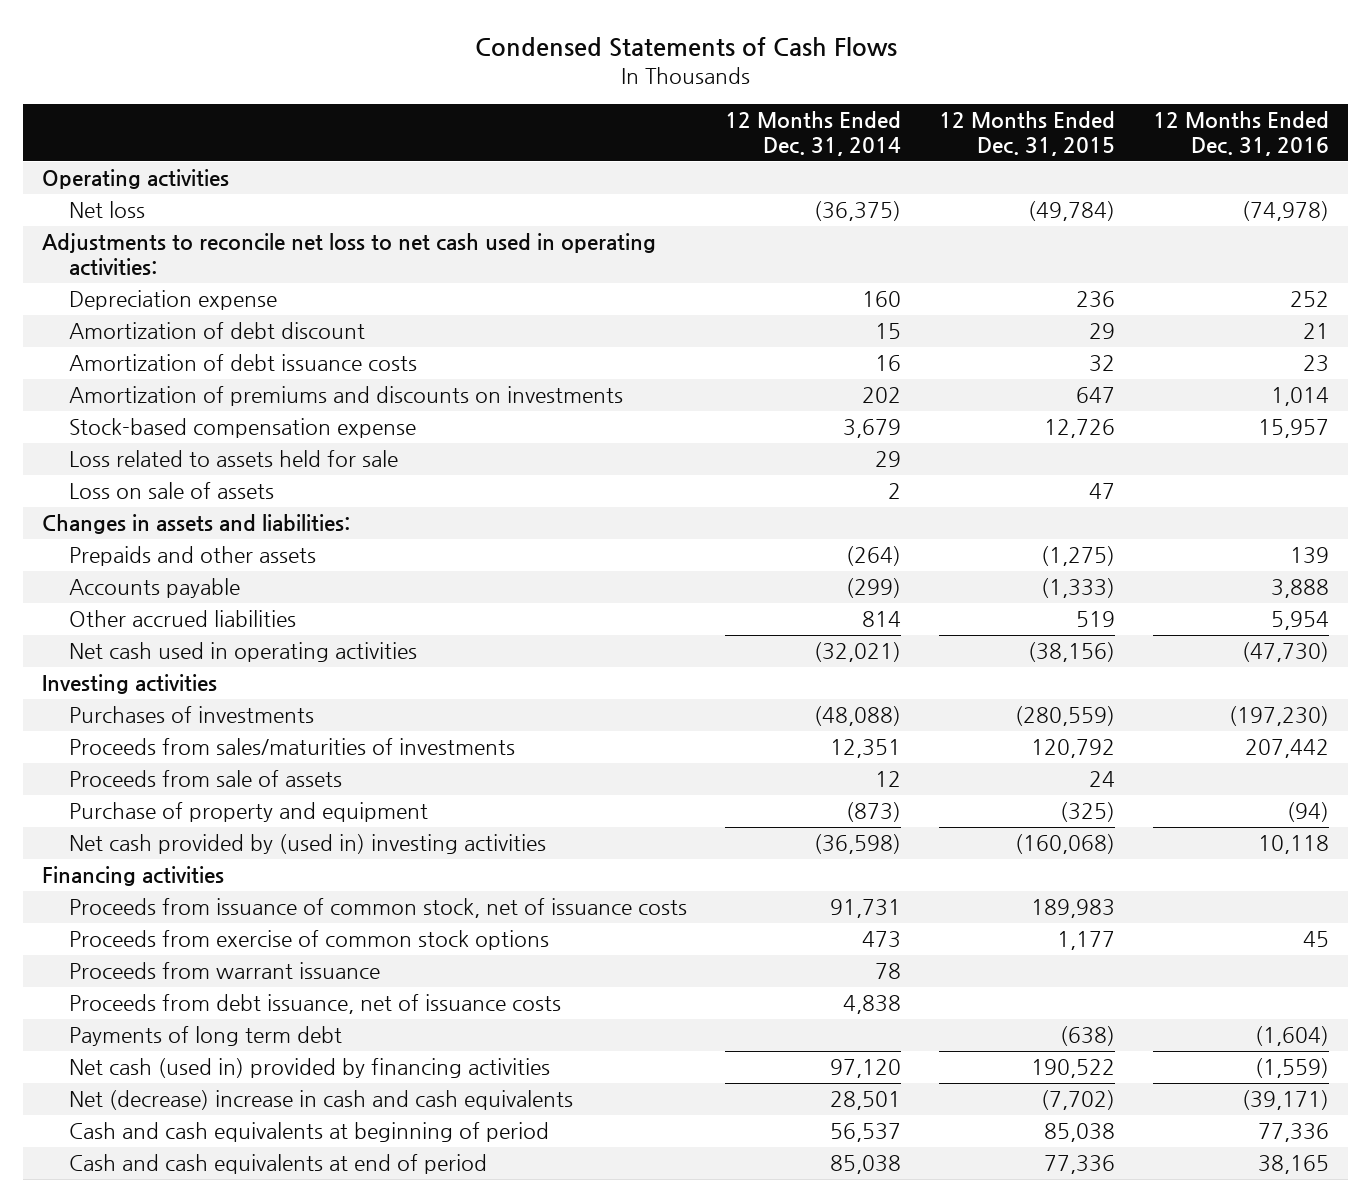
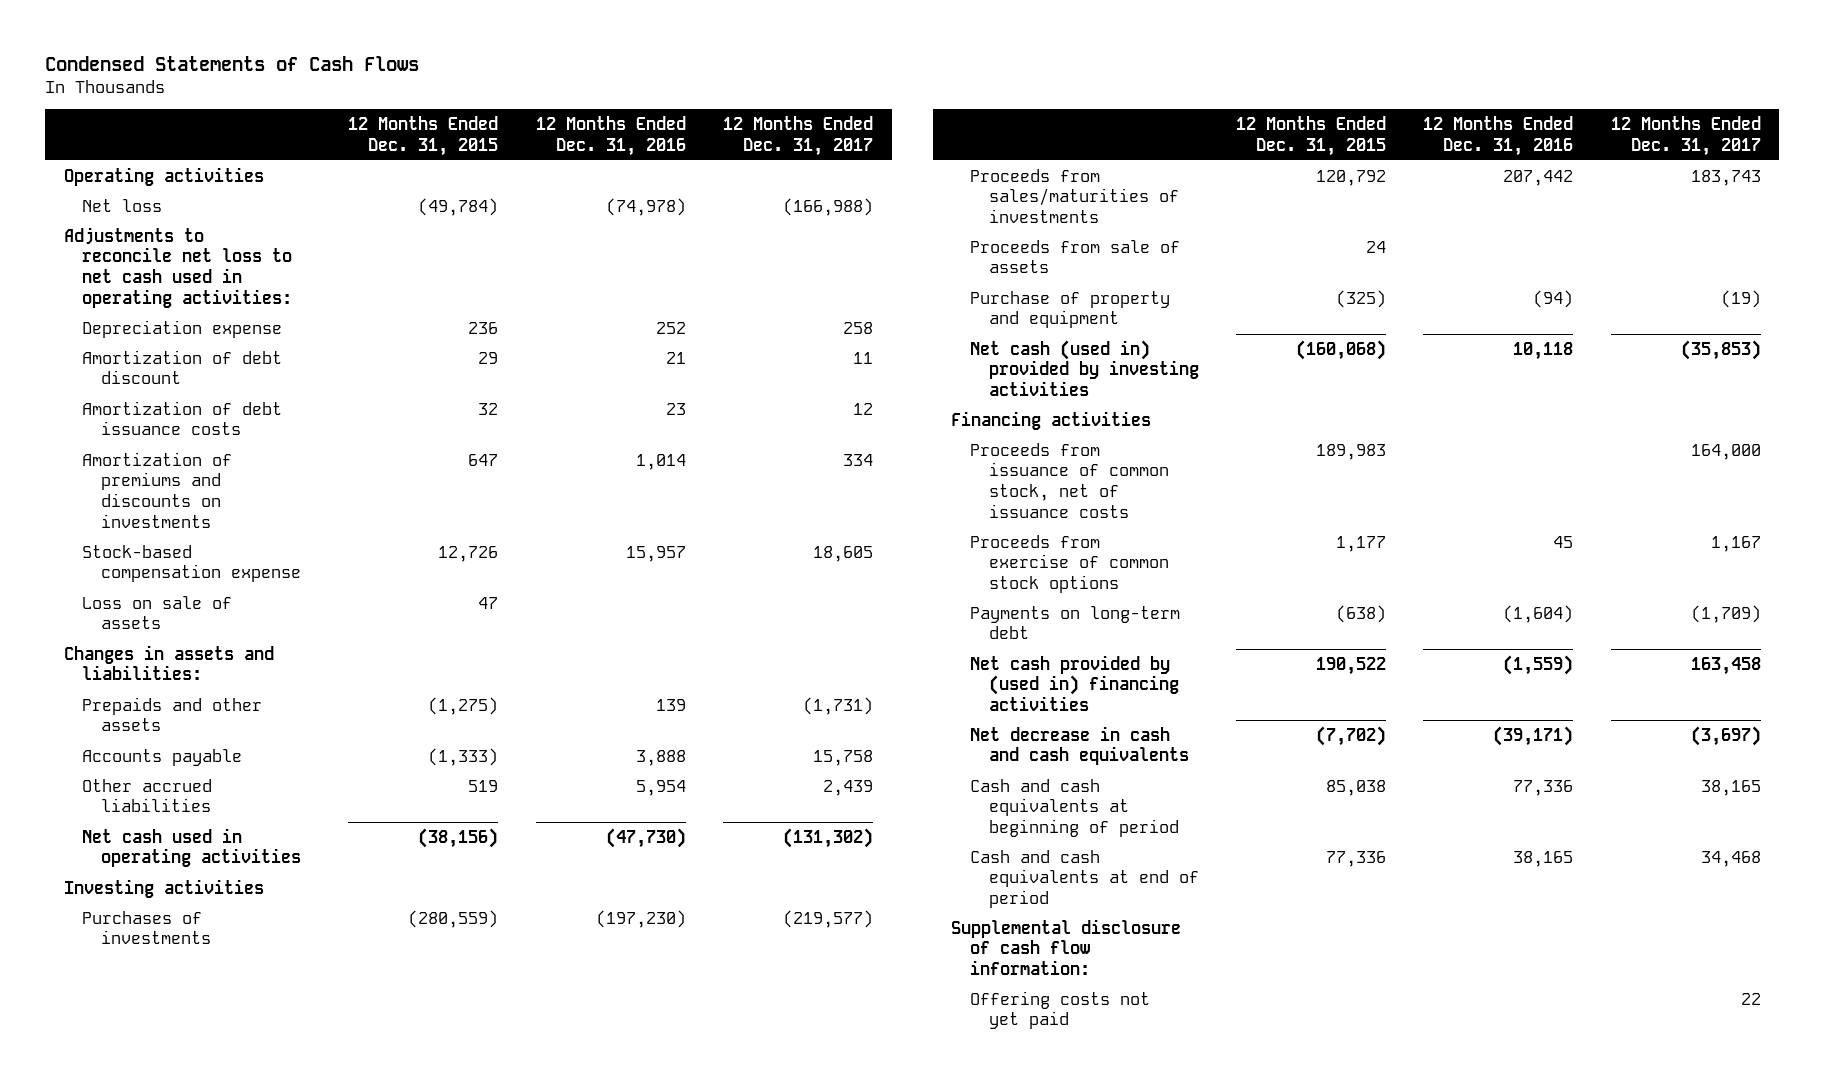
- | 12 Months Ended Dec. 31, 2014 | 12 Months Ended Dec. 31, 2015 | 12 Months Ended Dec. 31, 2016
+ | 12 Months Ended Dec. 31, 2015 | 12 Months Ended Dec. 31, 2016 | 12 Months Ended Dec. 31, 2017
- Loss related to assets held for sale | 29 | |
- Net cash provided by (used in) investing activities | (36,598) | (160,068) | 10,118
+ Net cash (used in) provided by investing activities | (160,068) | 10,118 | (35,853)
- Proceeds from warrant issuance | 78 | |
- Proceeds from debt issuance, net of issuance costs | 4,838 | |
- Payments of long term debt | | (638) | (1,604)
- Net cash (used in) provided by financing activities | 97,120 | 190,522 | (1,559)
- Net (decrease) increase in cash and cash equivalents | 28,501 | (7,702) | (39,171)
+ Payments on long-term debt | (638) | (1,604) | (1,709)
+ Net cash provided by (used in) financing activities | 190,522 | (1,559) | 163,458
+ Net decrease in cash and cash equivalents | (7,702) | (39,171) | (3,697)
+ Supplemental disclosure of cash flow information:
+ Offering costs not yet paid | | | 22

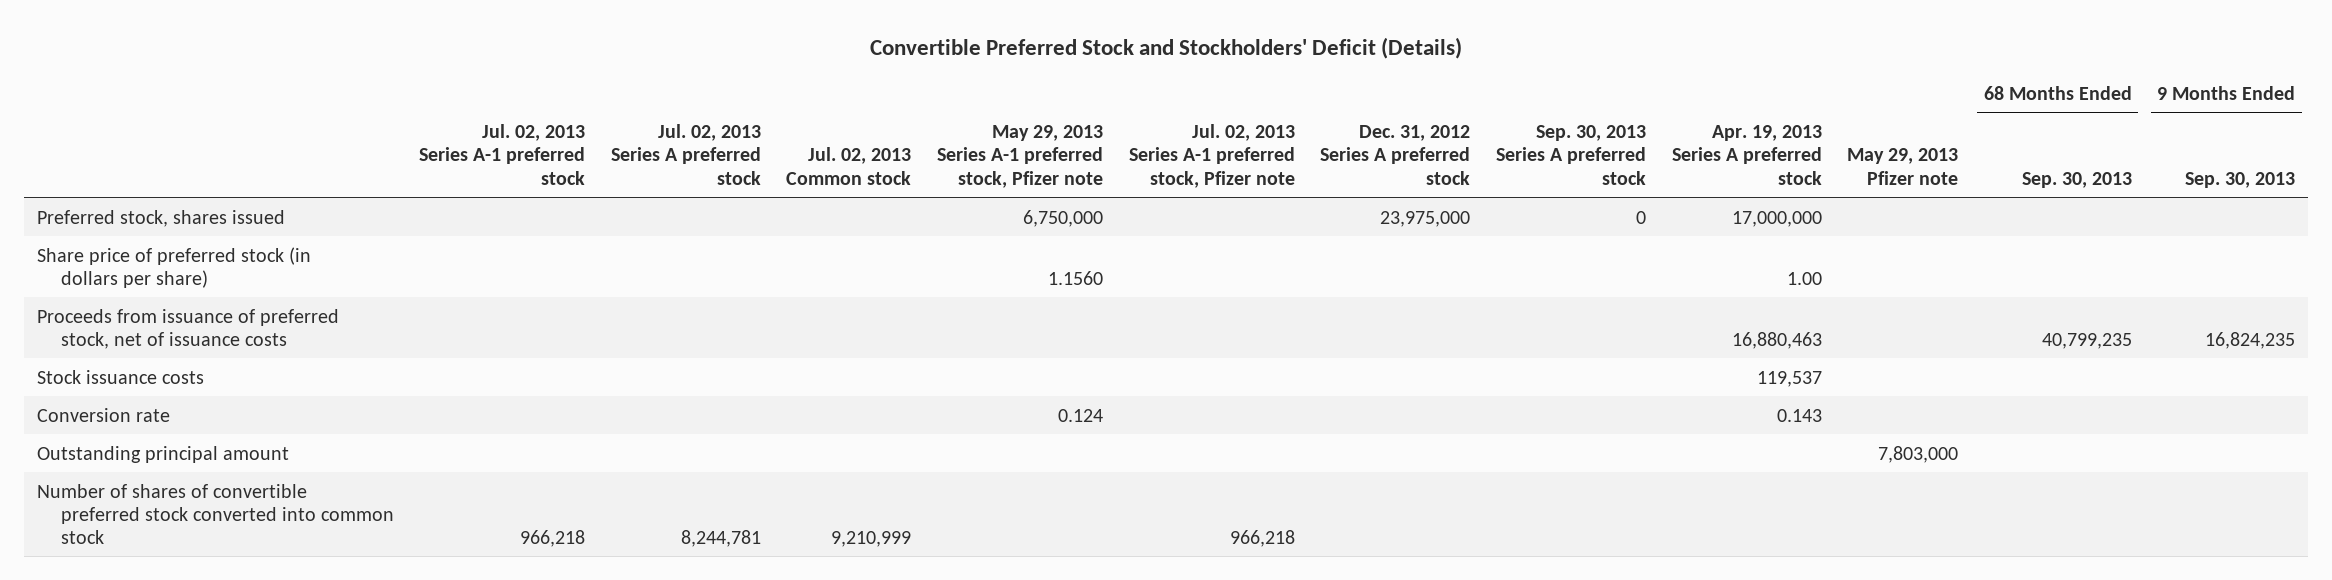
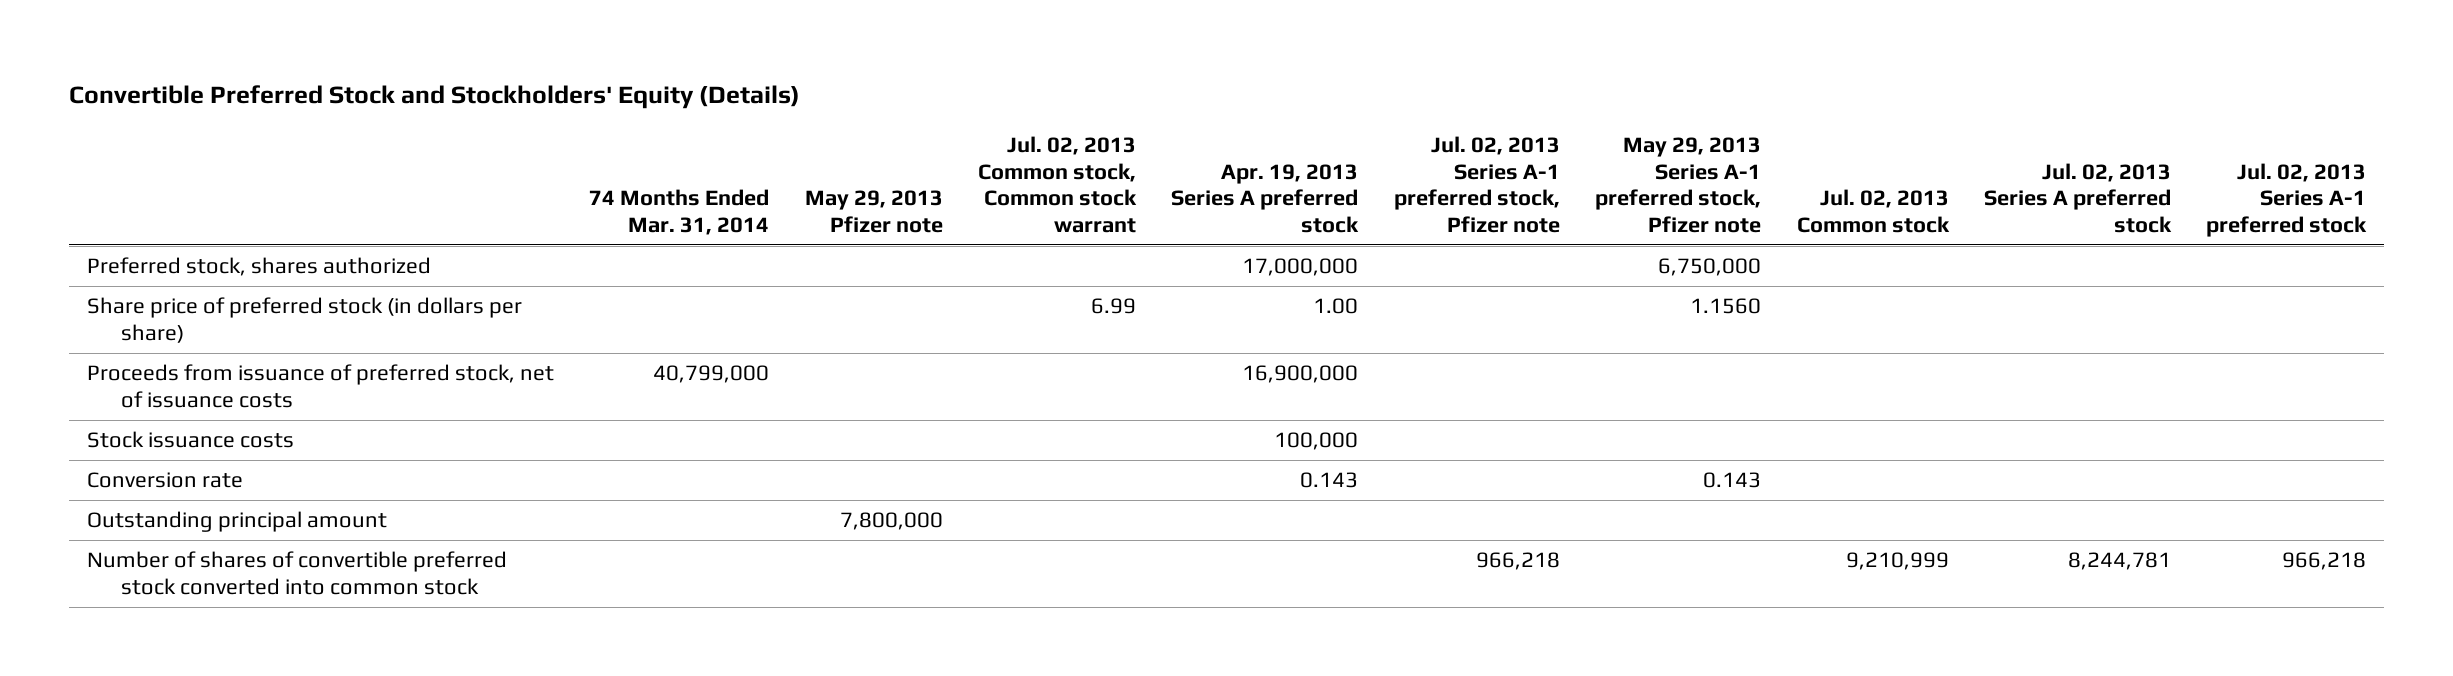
- Convertible Preferred Stock and Stockholders' Deficit (Details)
+ Convertible Preferred Stock and Stockholders' Equity (Details)
- | Jul. 02, 2013 Series A-1 preferred stock | Jul. 02, 2013 Series A preferred stock | Jul. 02, 2013 Common stock | May 29, 2013 Series A-1 preferred stock, Pfizer note | Jul. 02, 2013 Series A-1 preferred stock, Pfizer note | Dec. 31, 2012 Series A preferred stock | Sep. 30, 2013 Series A preferred stock | Apr. 19, 2013 Series A preferred stock | May 29, 2013 Pfizer note | 68 Months Ended Sep. 30, 2013 | 9 Months Ended Sep. 30, 2013
+ | 74 Months Ended Mar. 31, 2014 | May 29, 2013 Pfizer note | Jul. 02, 2013 Common stock, Common stock warrant | Apr. 19, 2013 Series A preferred stock | Jul. 02, 2013 Series A-1 preferred stock, Pfizer note | May 29, 2013 Series A-1 preferred stock, Pfizer note | Jul. 02, 2013 Common stock | Jul. 02, 2013 Series A preferred stock | Jul. 02, 2013 Series A-1 preferred stock
- Preferred stock, shares issued | | | | 6,750,000 | | 23,975,000 | 0 | 17,000,000 | | |
+ Preferred stock, shares authorized | | | | 17,000,000 | | 6,750,000 | | |
- Proceeds from issuance of preferred stock, net of issuance costs | | | | | | | | 16,880,463 | | 40,799,235 | 16,824,235
- Stock issuance costs | | | | | | | | 119,537 | | |
- Conversion rate | | | | 0.124 | | | | 0.143 | | |
- Outstanding principal amount | | | | | | | | | 7,803,000 | |
+ Proceeds from issuance of preferred stock, net of issuance costs | 40,799,000 | | | 16,900,000 | | | | |
+ Stock issuance costs | | | | 100,000 | | | | |
+ Conversion rate | | | | 0.143 | | 0.143 | | |
+ Outstanding principal amount | | 7,800,000 | | | | | | |

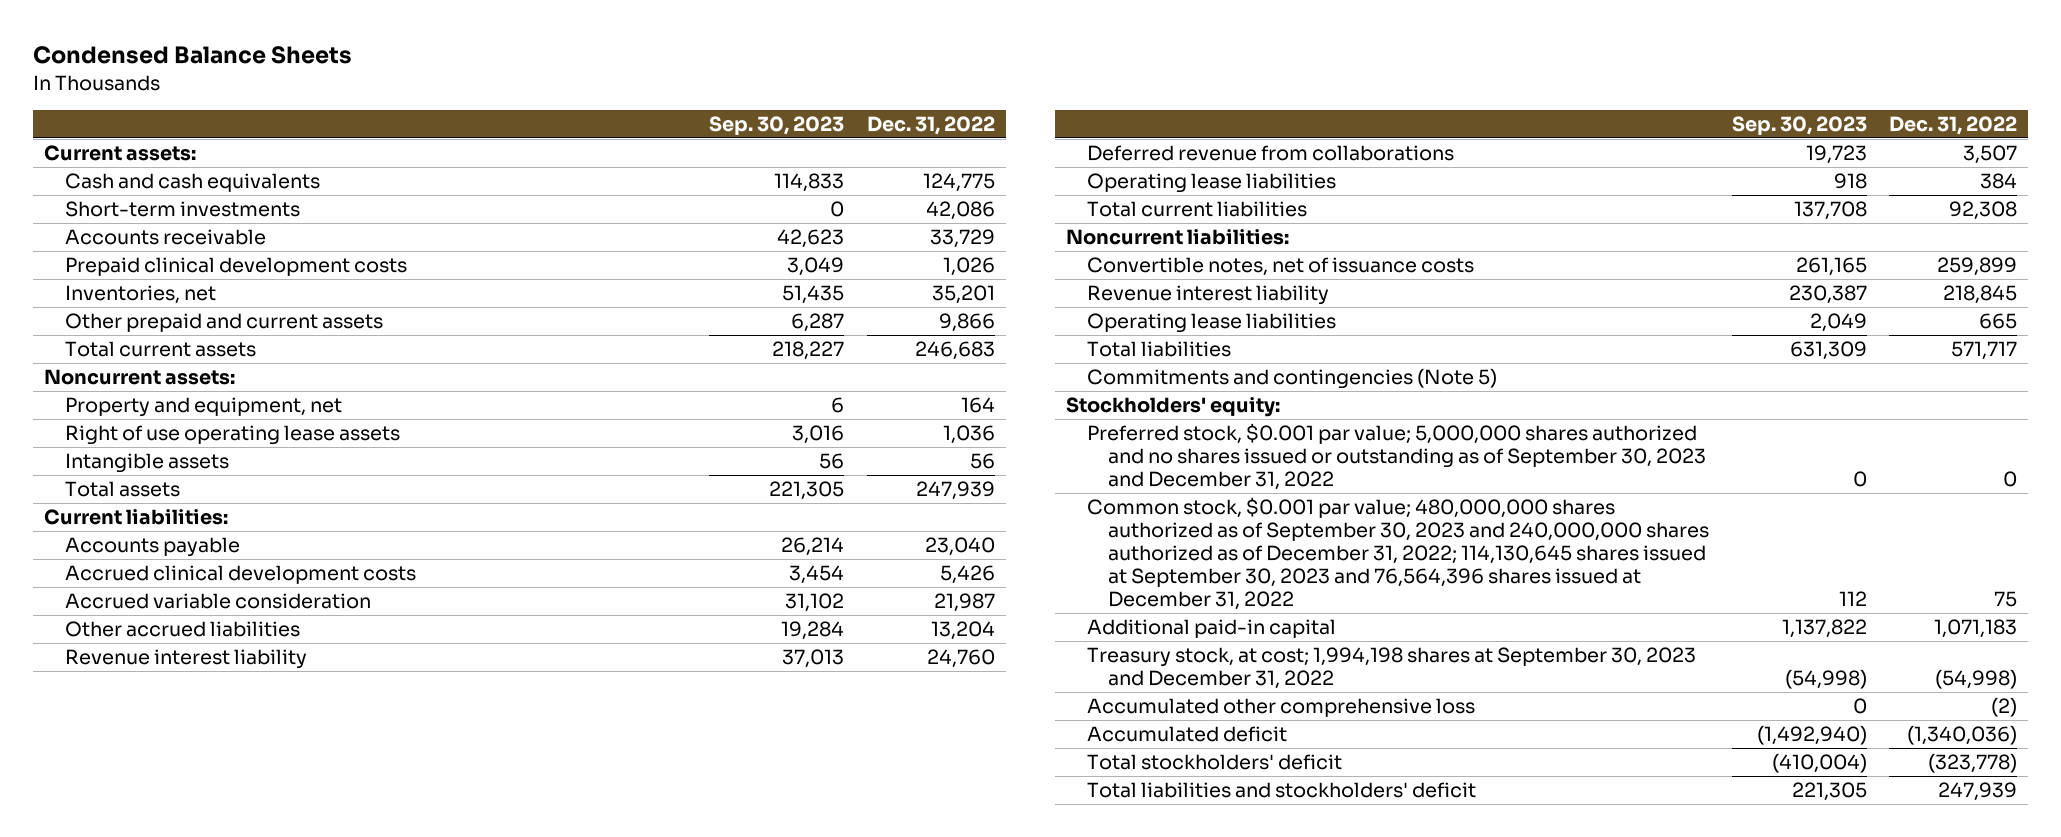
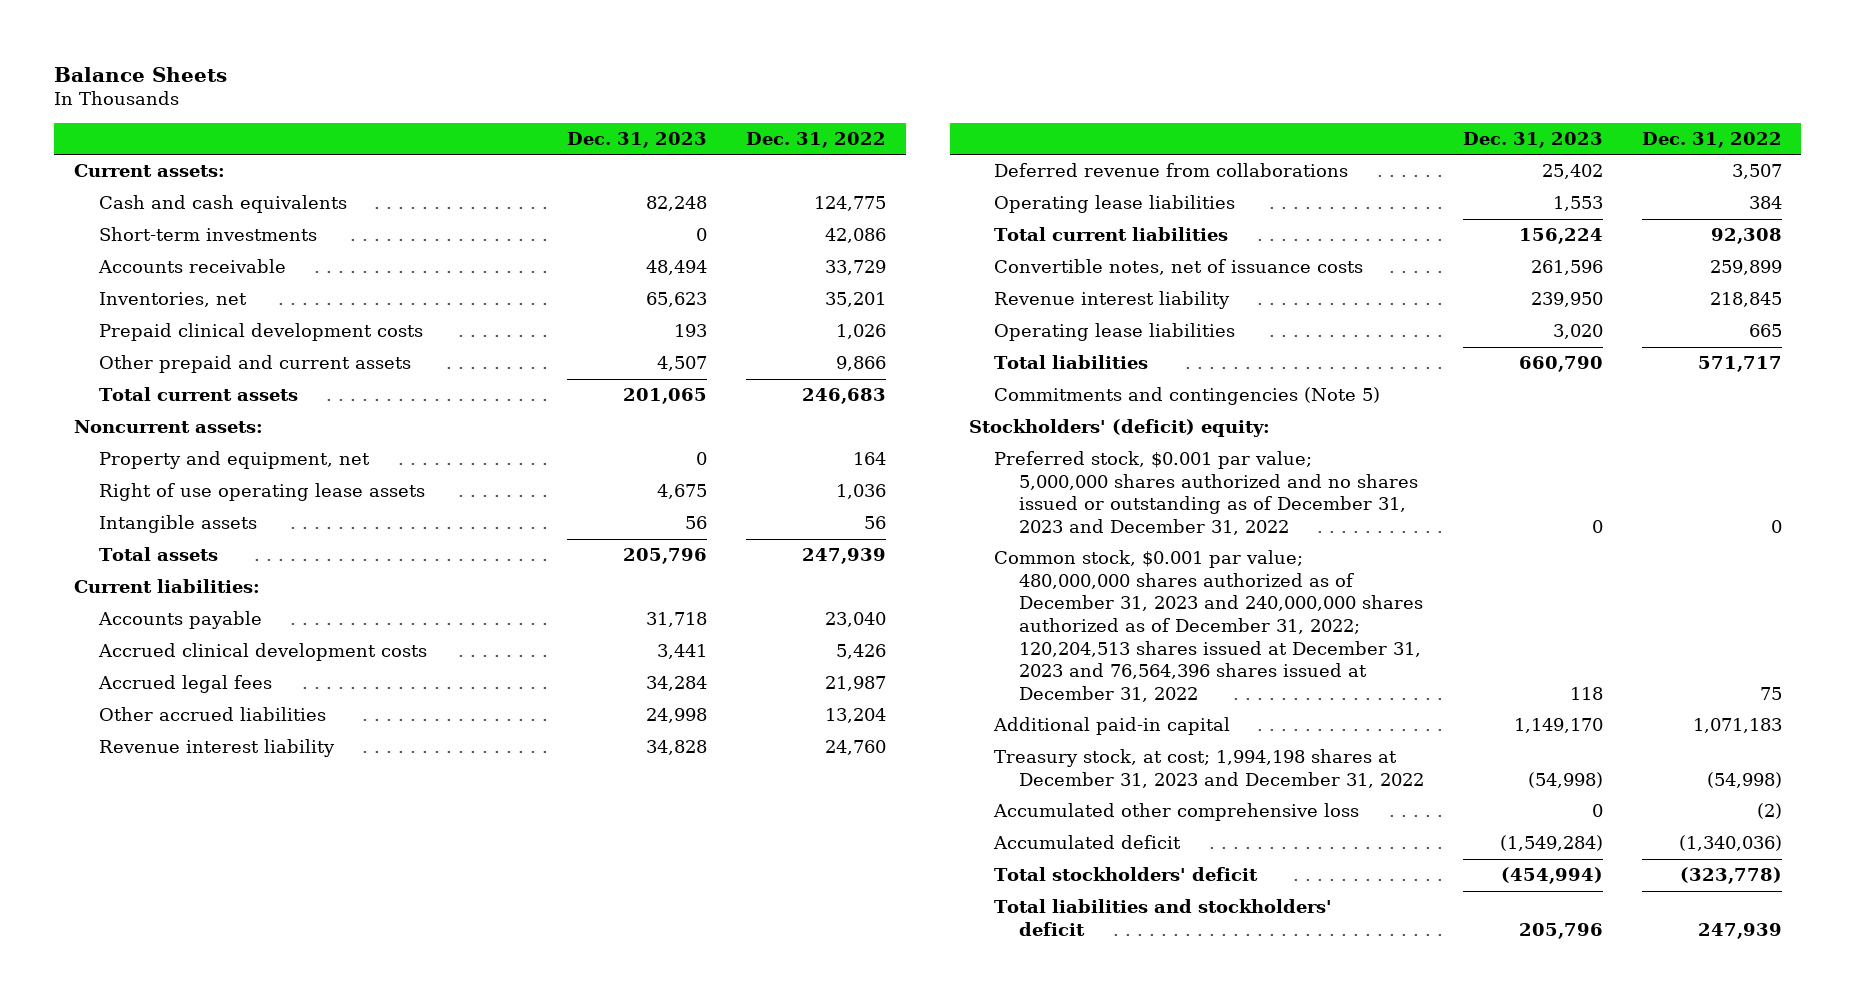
- Condensed Balance Sheets
+ Balance Sheets
- | Sep. 30, 2023 | Dec. 31, 2022
+ | Dec. 31, 2023 | Dec. 31, 2022
moved down: Prepaid clinical development costs | 193 | 1,026
- Accrued variable consideration | 31,102 | 21,987
+ Accrued legal fees | 34,284 | 21,987
- Noncurrent liabilities:
- Stockholders' equity:
- Preferred stock, $0.001 par value; 5,000,000 shares authorized and no shares issued or outstanding as of September 30, 2023 and December 31, 2022 | 0 | 0
- Common stock, $0.001 par value; 480,000,000 shares authorized as of September 30, 2023 and 240,000,000 shares authorized as of December 31, 2022; 114,130,645 shares issued at September 30, 2023 and 76,564,396 shares issued at December 31, 2022 | 112 | 75
+ Stockholders' (deficit) equity:
+ Preferred stock, $0.001 par value; 5,000,000 shares authorized and no shares issued or outstanding as of December 31, 2023 and December 31, 2022 | 0 | 0
+ Common stock, $0.001 par value; 480,000,000 shares authorized as of December 31, 2023 and 240,000,000 shares authorized as of December 31, 2022; 120,204,513 shares issued at December 31, 2023 and 76,564,396 shares issued at December 31, 2022 | 118 | 75
- Treasury stock, at cost; 1,994,198 shares at September 30, 2023 and December 31, 2022 | (54,998) | (54,998)
+ Treasury stock, at cost; 1,994,198 shares at December 31, 2023 and December 31, 2022 | (54,998) | (54,998)

